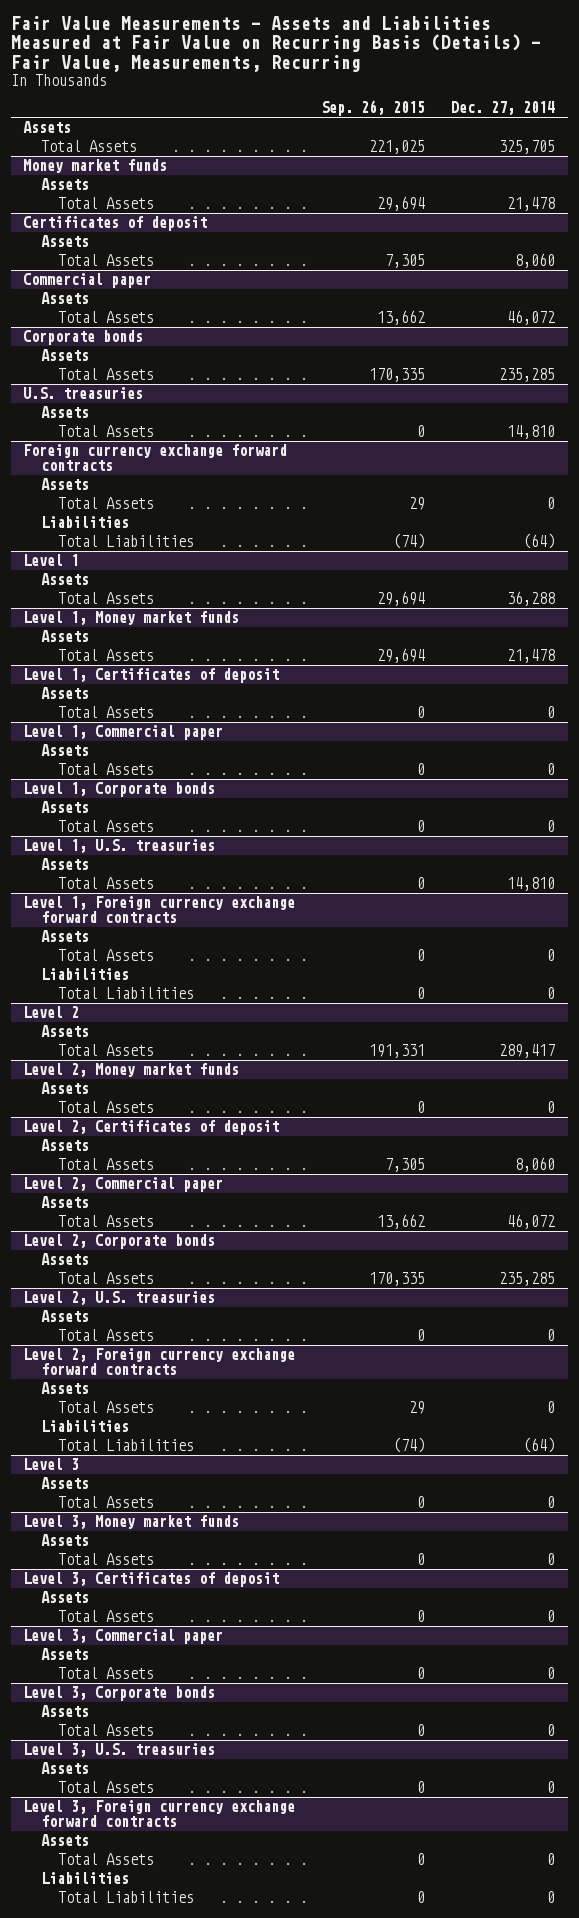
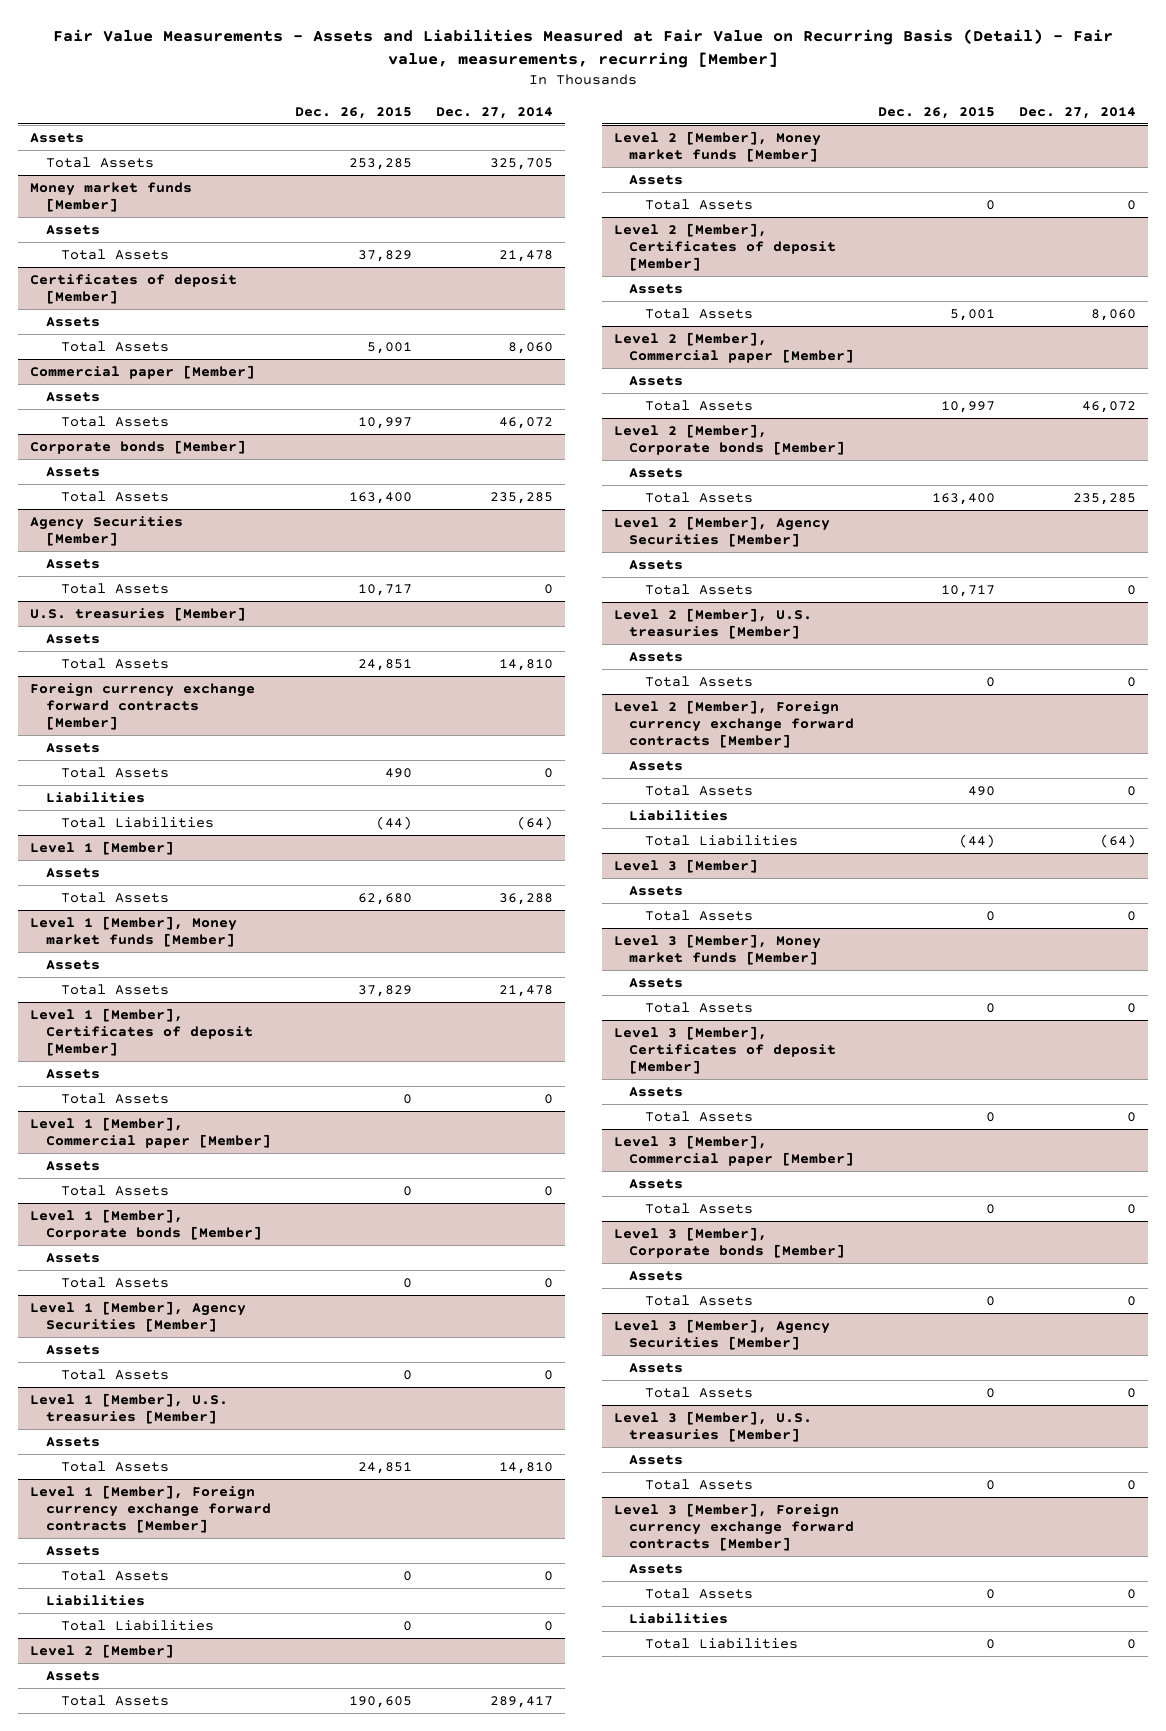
- Fair Value Measurements - Assets and Liabilities Measured at Fair Value on Recurring Basis (Details) - Fair Value, Measurements, Recurring
+ Fair Value Measurements - Assets and Liabilities Measured at Fair Value on Recurring Basis (Detail) - Fair value, measurements, recurring [Member]
- | Sep. 26, 2015 | Dec. 27, 2014
+ | Dec. 26, 2015 | Dec. 27, 2014
- Money market funds
+ Money market funds [Member]
- Certificates of deposit
+ Certificates of deposit [Member]
- Commercial paper
+ Commercial paper [Member]
- Corporate bonds
+ Corporate bonds [Member]
- U.S. treasuries
+ Agency Securities [Member]
+ Total Assets | 10,717 | 0
+ U.S. treasuries [Member]
+ Assets
- Foreign currency exchange forward contracts
+ Foreign currency exchange forward contracts [Member]
- Level 1
+ Level 1 [Member]
- Level 1, Money market funds
+ Level 1 [Member], Money market funds [Member]
- Level 1, Certificates of deposit
+ Level 1 [Member], Certificates of deposit [Member]
- Level 1, Commercial paper
+ Level 1 [Member], Commercial paper [Member]
- Level 1, Corporate bonds
+ Level 1 [Member], Corporate bonds [Member]
- Level 1, U.S. treasuries
+ Level 1 [Member], Agency Securities [Member]
+ Total Assets | 0 | 0
+ Level 1 [Member], U.S. treasuries [Member]
+ Assets
- Level 1, Foreign currency exchange forward contracts
+ Level 1 [Member], Foreign currency exchange forward contracts [Member]
- Level 2
+ Level 2 [Member]
- Level 2, Money market funds
+ Level 2 [Member], Money market funds [Member]
- Level 2, Certificates of deposit
+ Level 2 [Member], Certificates of deposit [Member]
- Level 2, Commercial paper
+ Level 2 [Member], Commercial paper [Member]
- Level 2, Corporate bonds
+ Level 2 [Member], Corporate bonds [Member]
- Level 2, U.S. treasuries
+ Level 2 [Member], Agency Securities [Member]
- Level 2, Foreign currency exchange forward contracts
+ Level 2 [Member], U.S. treasuries [Member]
+ Level 2 [Member], Foreign currency exchange forward contracts [Member]
+ Assets
+ Total Assets | 490 | 0
- Level 3
+ Level 3 [Member]
- Level 3, Money market funds
+ Level 3 [Member], Money market funds [Member]
- Level 3, Certificates of deposit
+ Level 3 [Member], Certificates of deposit [Member]
- Level 3, Commercial paper
+ Level 3 [Member], Commercial paper [Member]
- Level 3, Corporate bonds
+ Level 3 [Member], Corporate bonds [Member]
- Level 3, U.S. treasuries
+ Level 3 [Member], Agency Securities [Member]
- Level 3, Foreign currency exchange forward contracts
+ Level 3 [Member], U.S. treasuries [Member]
+ Level 3 [Member], Foreign currency exchange forward contracts [Member]
+ Assets
+ Total Assets | 0 | 0

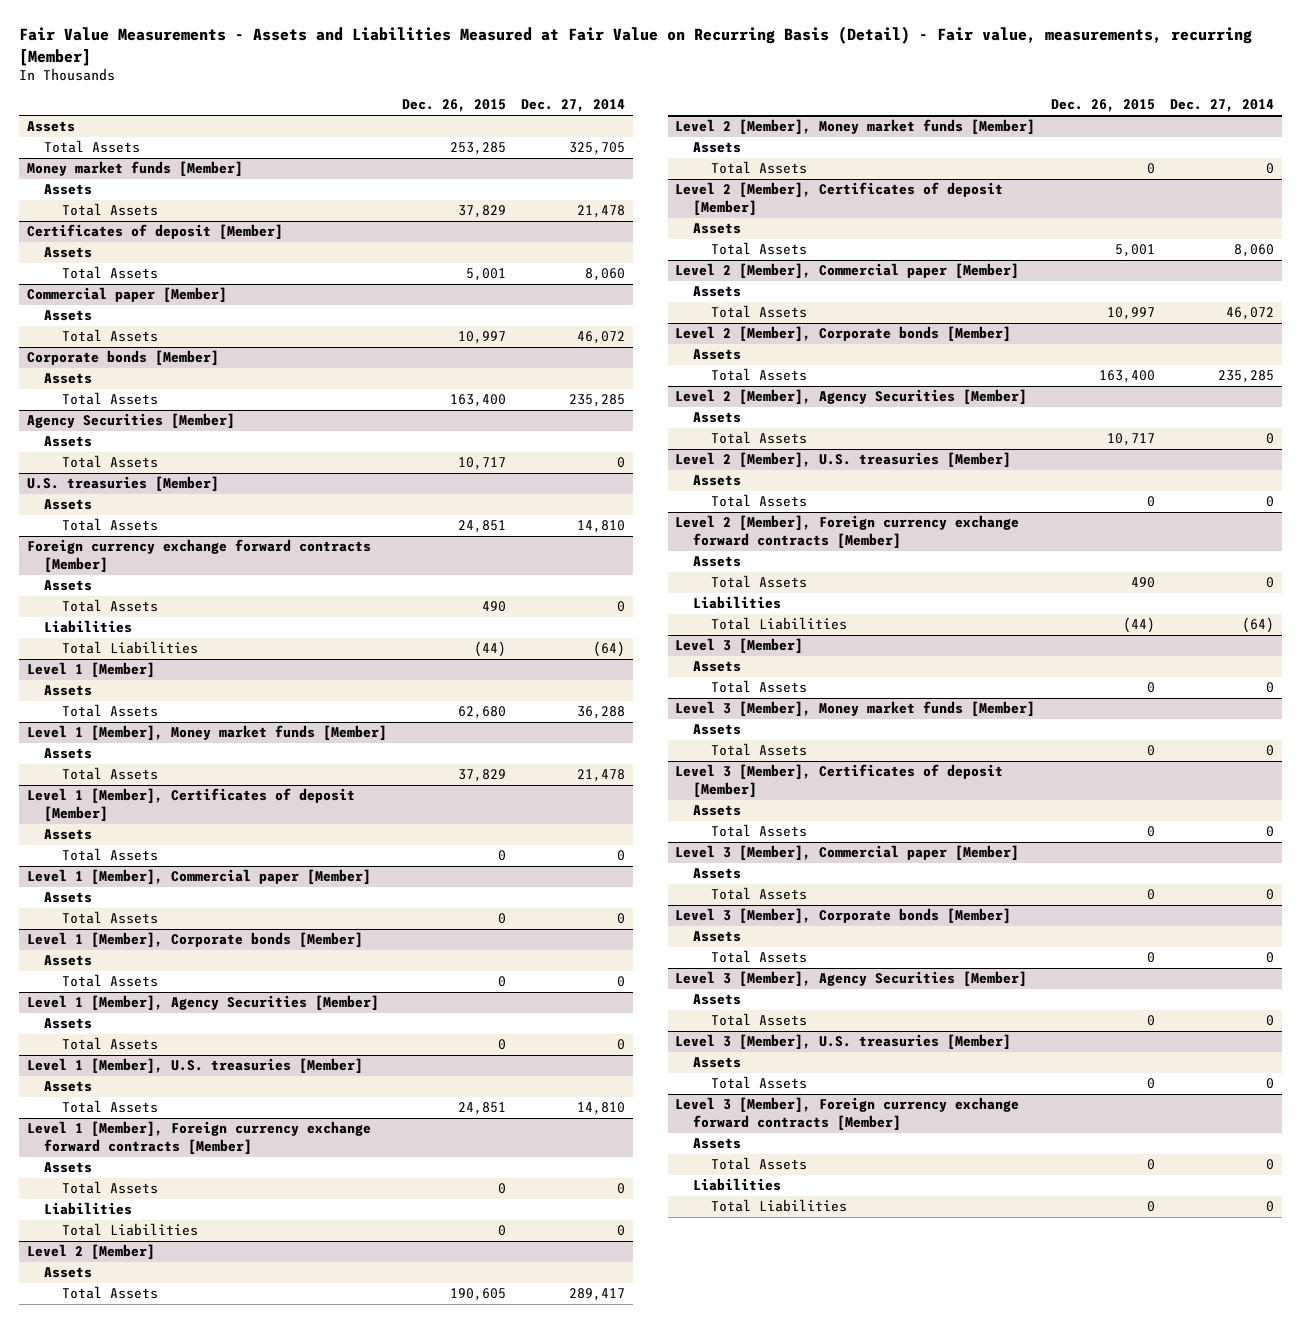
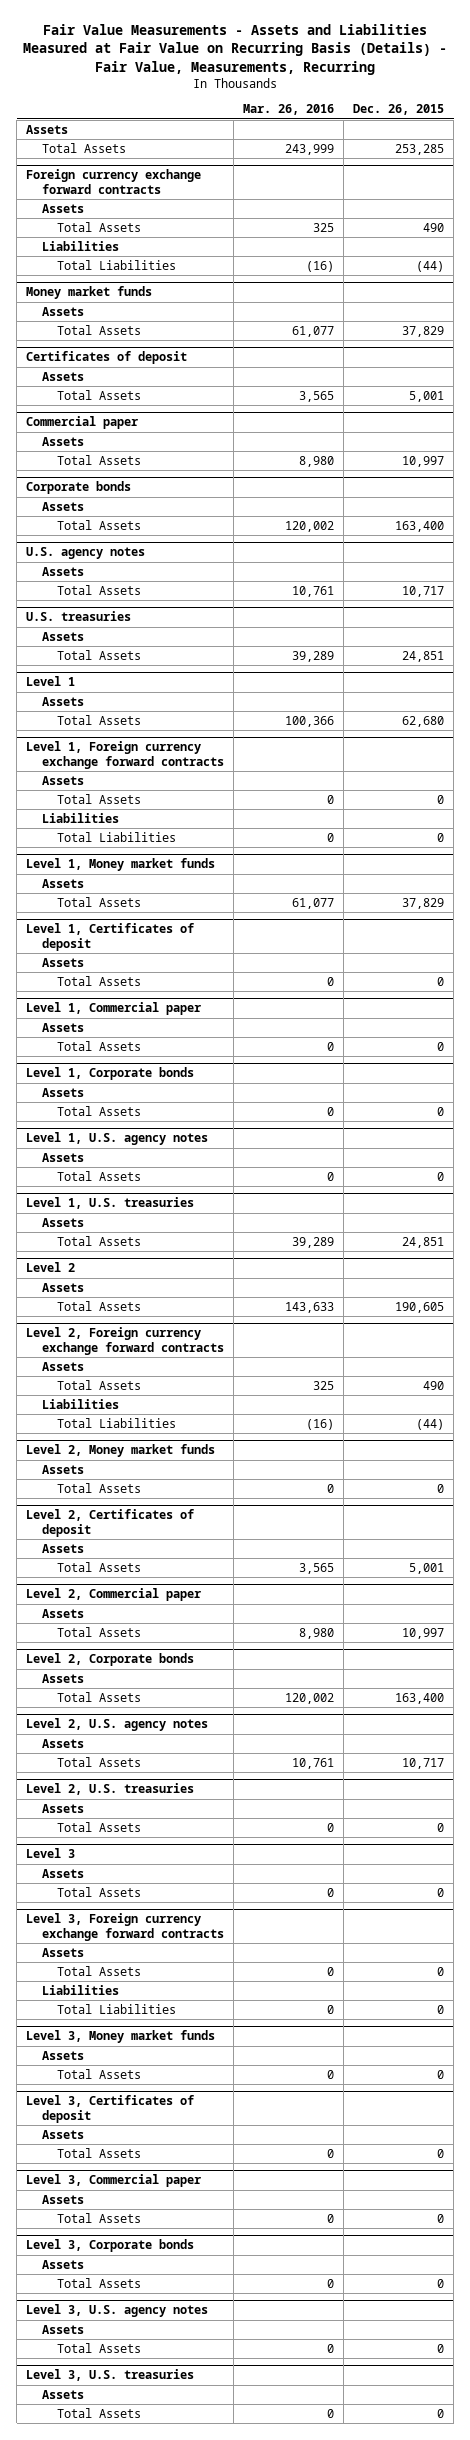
- Fair Value Measurements - Assets and Liabilities Measured at Fair Value on Recurring Basis (Detail) - Fair value, measurements, recurring [Member]
+ Fair Value Measurements - Assets and Liabilities Measured at Fair Value on Recurring Basis (Details) - Fair Value, Measurements, Recurring
- | Dec. 26, 2015 | Dec. 27, 2014
+ | Mar. 26, 2016 | Dec. 26, 2015
- Money market funds [Member]
+ Foreign currency exchange forward contracts
+ Total Assets | 325 | 490
+ Liabilities
+ Total Liabilities | (16) | (44)
+ Money market funds
+ Assets
- Certificates of deposit [Member]
+ Certificates of deposit
- Commercial paper [Member]
+ Commercial paper
- Corporate bonds [Member]
+ Corporate bonds
- Agency Securities [Member]
+ U.S. agency notes
- U.S. treasuries [Member]
+ U.S. treasuries
- Foreign currency exchange forward contracts [Member]
- Assets
- Total Assets | 490 | 0
- Liabilities
- Total Liabilities | (44) | (64)
- Level 1 [Member]
+ Level 1
- Level 1 [Member], Money market funds [Member]
+ Level 1, Foreign currency exchange forward contracts
+ Total Assets | 0 | 0
+ Liabilities
+ Total Liabilities | 0 | 0
+ Level 1, Money market funds
+ Assets
- Level 1 [Member], Certificates of deposit [Member]
+ Level 1, Certificates of deposit
- Level 1 [Member], Commercial paper [Member]
+ Level 1, Commercial paper
- Level 1 [Member], Corporate bonds [Member]
+ Level 1, Corporate bonds
- Level 1 [Member], Agency Securities [Member]
+ Level 1, U.S. agency notes
- Level 1 [Member], U.S. treasuries [Member]
+ Level 1, U.S. treasuries
- Level 1 [Member], Foreign currency exchange forward contracts [Member]
- Assets
- Total Assets | 0 | 0
- Liabilities
- Total Liabilities | 0 | 0
- Level 2 [Member]
+ Level 2
- Level 2 [Member], Money market funds [Member]
+ Level 2, Foreign currency exchange forward contracts
+ Total Assets | 325 | 490
+ Liabilities
+ Total Liabilities | (16) | (44)
+ Level 2, Money market funds
+ Assets
- Level 2 [Member], Certificates of deposit [Member]
+ Level 2, Certificates of deposit
- Level 2 [Member], Commercial paper [Member]
+ Level 2, Commercial paper
- Level 2 [Member], Corporate bonds [Member]
+ Level 2, Corporate bonds
- Level 2 [Member], Agency Securities [Member]
+ Level 2, U.S. agency notes
- Level 2 [Member], U.S. treasuries [Member]
+ Level 2, U.S. treasuries
- Level 2 [Member], Foreign currency exchange forward contracts [Member]
- Assets
- Total Assets | 490 | 0
- Liabilities
- Total Liabilities | (44) | (64)
- Level 3 [Member]
+ Level 3
- Level 3 [Member], Money market funds [Member]
+ Level 3, Foreign currency exchange forward contracts
- Level 3 [Member], Certificates of deposit [Member]
+ Liabilities
+ Total Liabilities | 0 | 0
+ Level 3, Money market funds
- Level 3 [Member], Commercial paper [Member]
+ Level 3, Certificates of deposit
- Level 3 [Member], Corporate bonds [Member]
+ Level 3, Commercial paper
- Level 3 [Member], Agency Securities [Member]
+ Level 3, Corporate bonds
- Level 3 [Member], U.S. treasuries [Member]
+ Level 3, U.S. agency notes
- Level 3 [Member], Foreign currency exchange forward contracts [Member]
+ Level 3, U.S. treasuries
- Liabilities
- Total Liabilities | 0 | 0

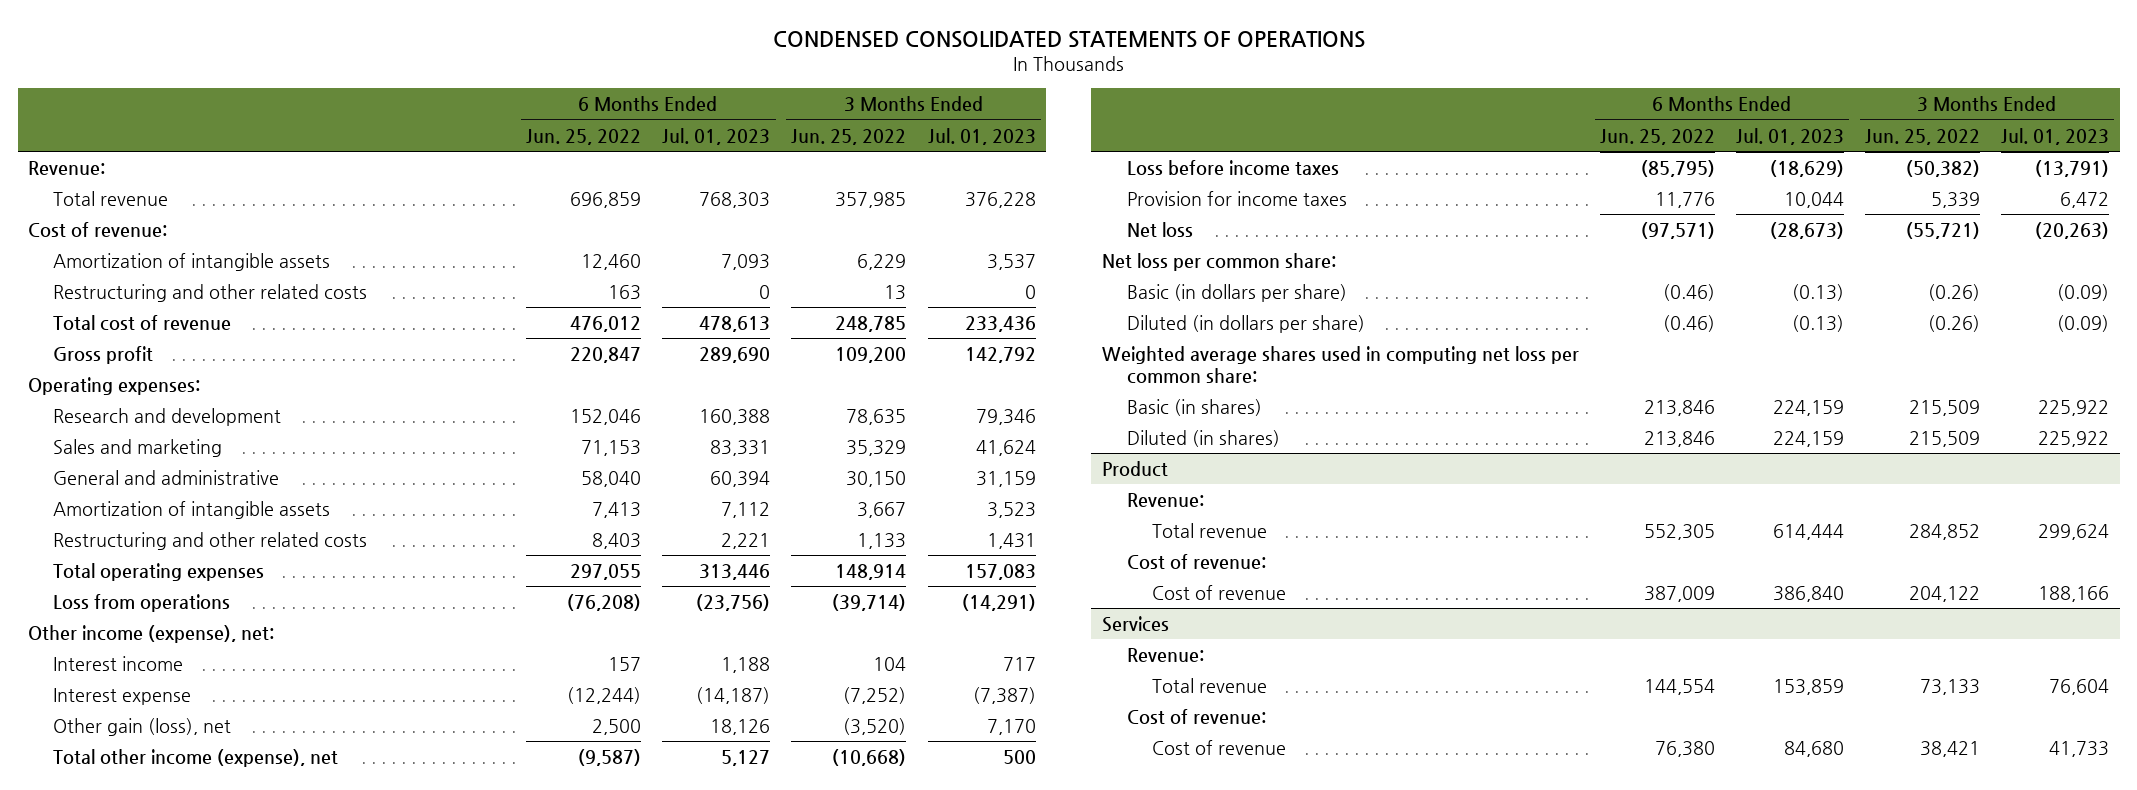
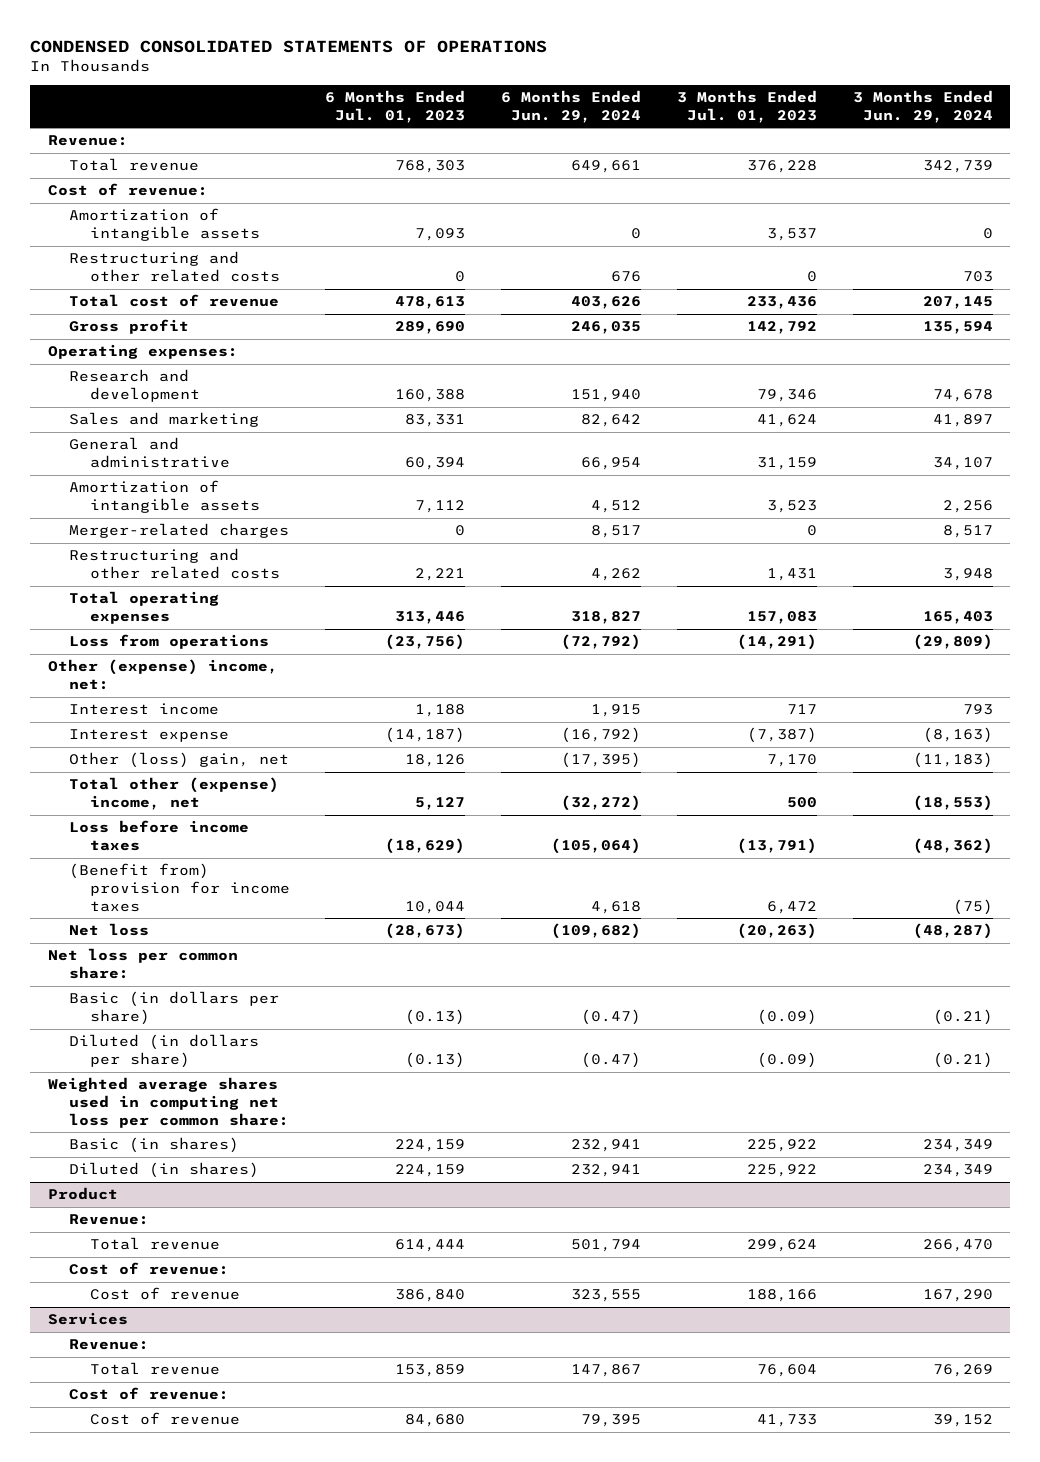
- | 6 Months Ended Jun. 25, 2022 | 6 Months Ended Jul. 01, 2023 | 3 Months Ended Jun. 25, 2022 | 3 Months Ended Jul. 01, 2023
+ | 6 Months Ended Jul. 01, 2023 | 6 Months Ended Jun. 29, 2024 | 3 Months Ended Jul. 01, 2023 | 3 Months Ended Jun. 29, 2024
+ Merger-related charges | 0 | 8,517 | 0 | 8,517
- Other income (expense), net:
+ Other (expense) income, net:
- Other gain (loss), net | 2,500 | 18,126 | (3,520) | 7,170
- Total other income (expense), net | (9,587) | 5,127 | (10,668) | 500
+ Other (loss) gain, net | 18,126 | (17,395) | 7,170 | (11,183)
+ Total other (expense) income, net | 5,127 | (32,272) | 500 | (18,553)
- Provision for income taxes | 11,776 | 10,044 | 5,339 | 6,472
+ (Benefit from) provision for income taxes | 10,044 | 4,618 | 6,472 | (75)

